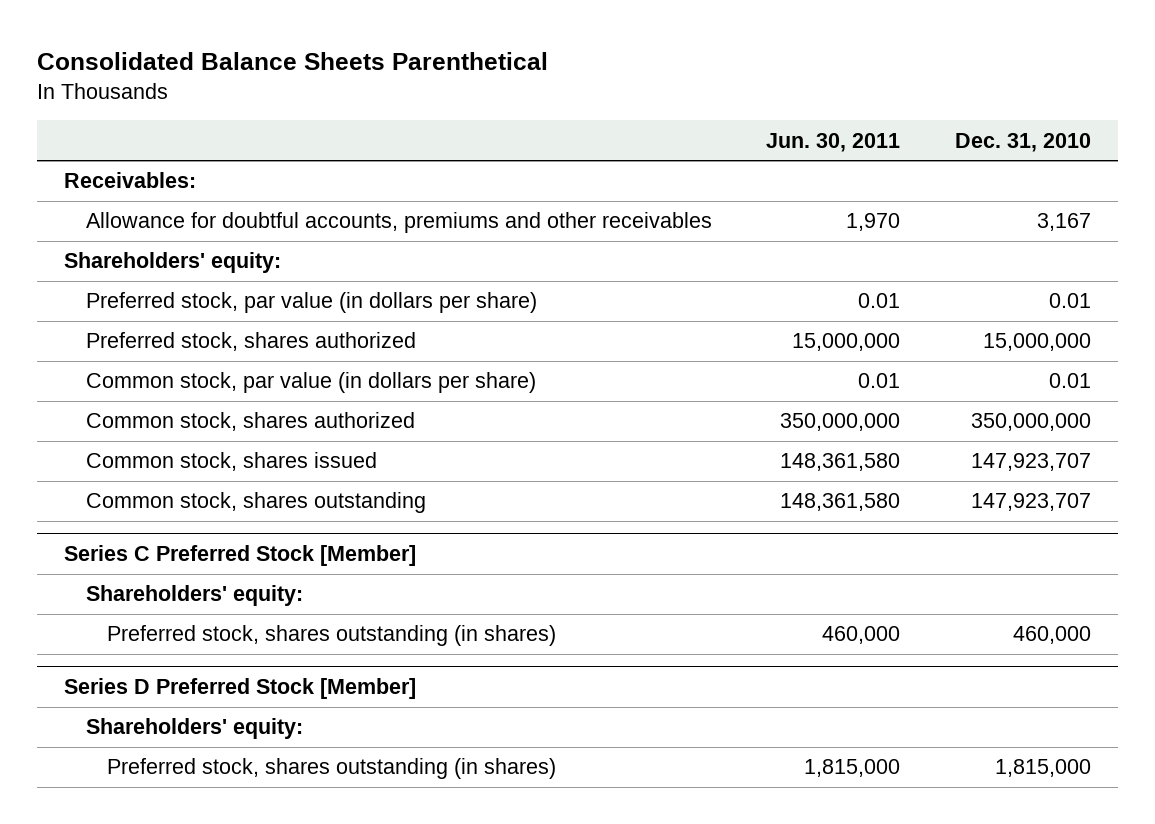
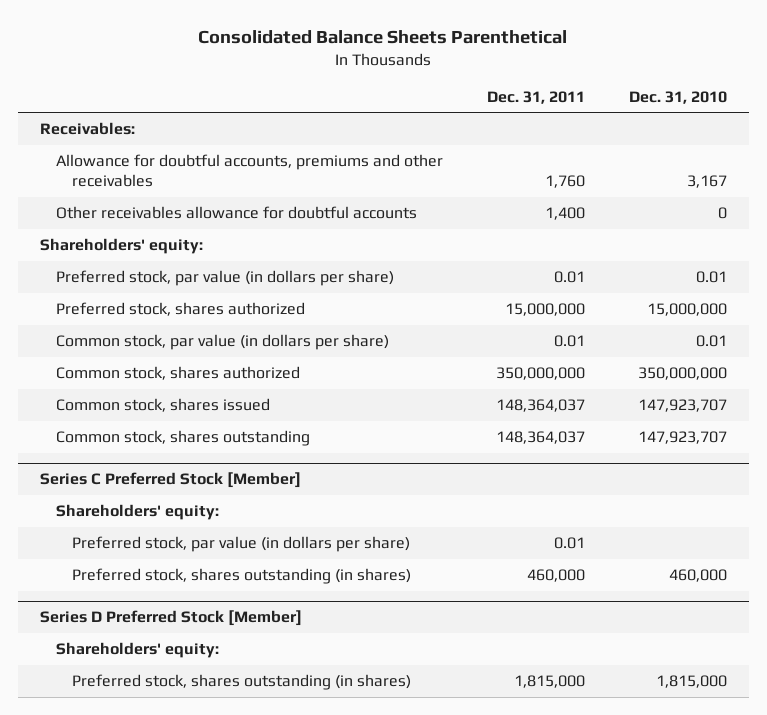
- | Jun. 30, 2011 | Dec. 31, 2010
+ | Dec. 31, 2011 | Dec. 31, 2010
+ Other receivables allowance for doubtful accounts | 1,400 | 0
@ Series C Preferred Stock [Member]
+ Preferred stock, par value (in dollars per share) | 0.01 |

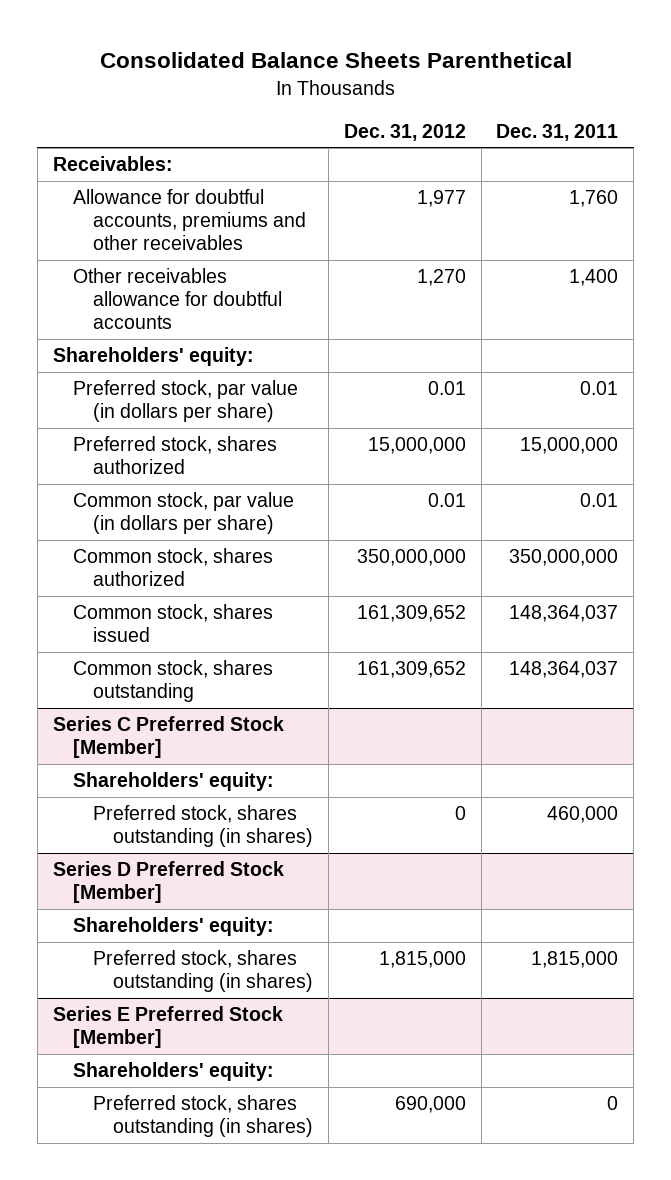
- | Dec. 31, 2011 | Dec. 31, 2010
+ | Dec. 31, 2012 | Dec. 31, 2011
@ Series C Preferred Stock [Member]
- Preferred stock, par value (in dollars per share) | 0.01 |
+ Series E Preferred Stock [Member]
+ Shareholders' equity:
+ Preferred stock, shares outstanding (in shares) | 690,000 | 0

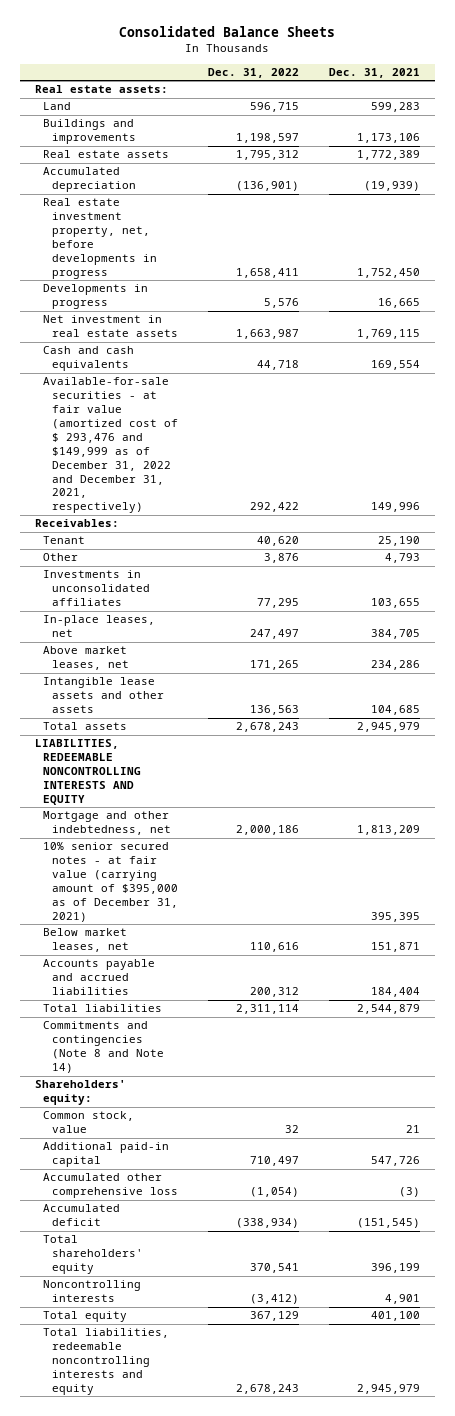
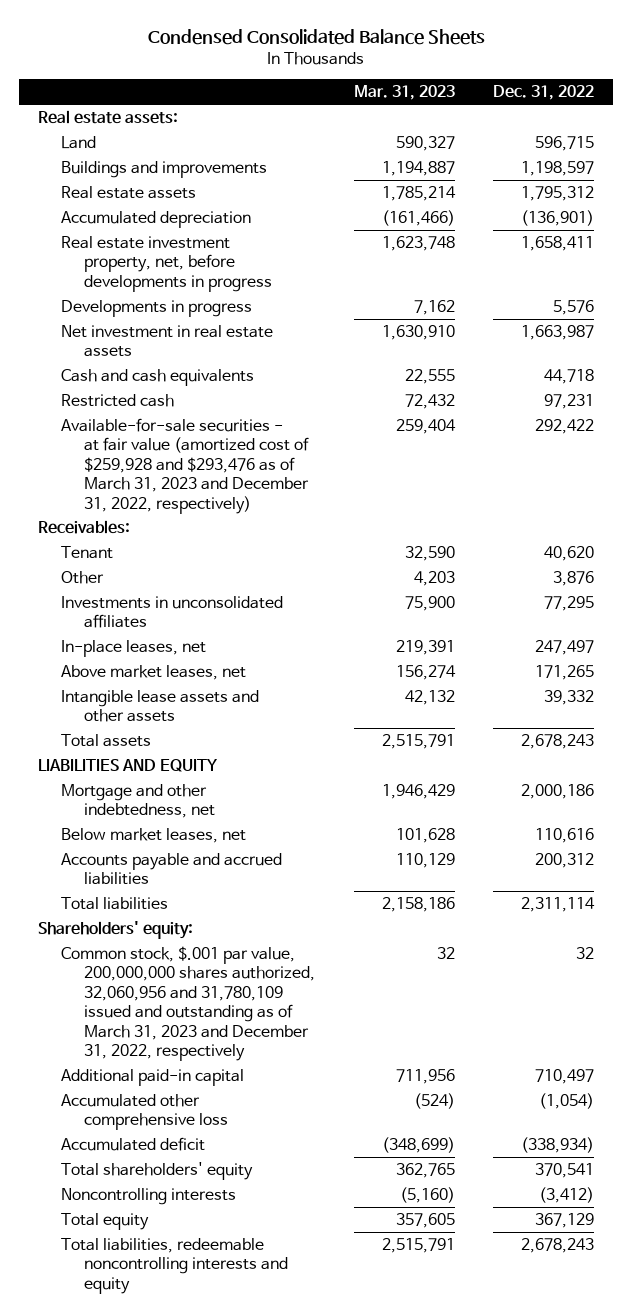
- Consolidated Balance Sheets
+ Condensed Consolidated Balance Sheets
- | Dec. 31, 2022 | Dec. 31, 2021
+ | Mar. 31, 2023 | Dec. 31, 2022
- Available-for-sale securities - at fair value (amortized cost of $ 293,476 and $149,999 as of December 31, 2022 and December 31, 2021, respectively) | 292,422 | 149,996
+ Restricted cash | 72,432 | 97,231
+ Available-for-sale securities - at fair value (amortized cost of $259,928 and $293,476 as of March 31, 2023 and December 31, 2022, respectively) | 259,404 | 292,422
- Intangible lease assets and other assets | 136,563 | 104,685
+ Intangible lease assets and other assets | 42,132 | 39,332
- LIABILITIES, REDEEMABLE NONCONTROLLING INTERESTS AND EQUITY
+ LIABILITIES AND EQUITY
- 10% senior secured notes - at fair value (carrying amount of $395,000 as of December 31, 2021) | | 395,395
- Commitments and contingencies (Note 8 and Note 14)
- Common stock, value | 32 | 21
+ Common stock, $.001 par value, 200,000,000 shares authorized, 32,060,956 and 31,780,109 issued and outstanding as of March 31, 2023 and December 31, 2022, respectively | 32 | 32

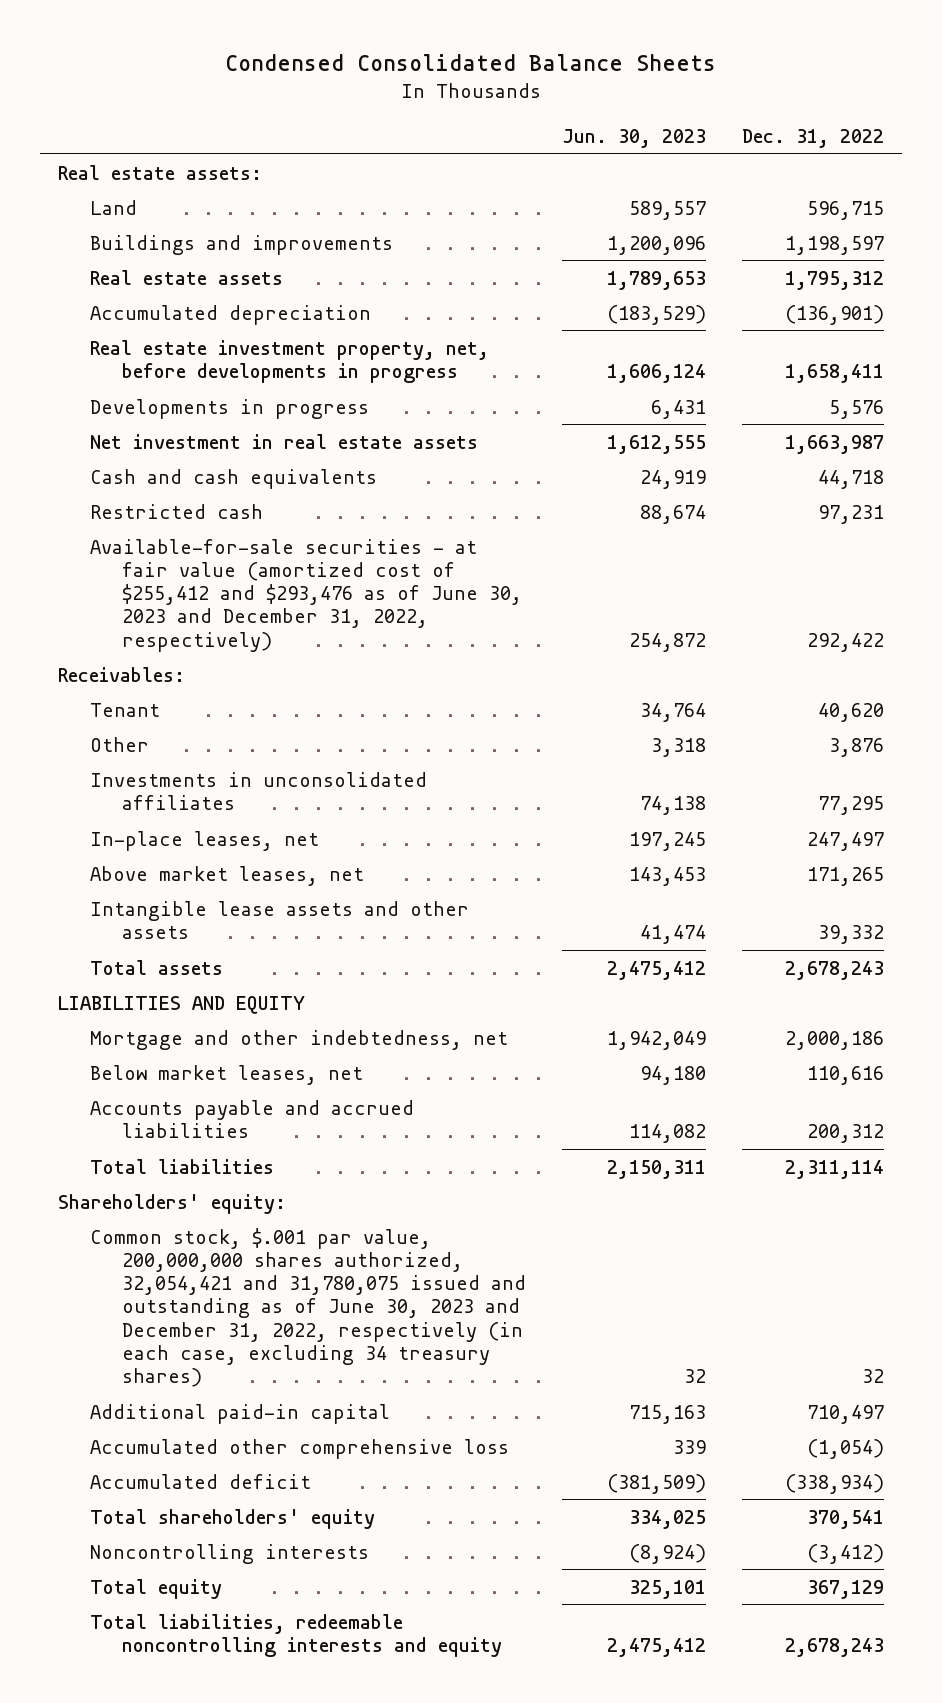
- | Mar. 31, 2023 | Dec. 31, 2022
+ | Jun. 30, 2023 | Dec. 31, 2022
- Available-for-sale securities - at fair value (amortized cost of $259,928 and $293,476 as of March 31, 2023 and December 31, 2022, respectively) | 259,404 | 292,422
+ Available-for-sale securities - at fair value (amortized cost of $255,412 and $293,476 as of June 30, 2023 and December 31, 2022, respectively) | 254,872 | 292,422
- Common stock, $.001 par value, 200,000,000 shares authorized, 32,060,956 and 31,780,109 issued and outstanding as of March 31, 2023 and December 31, 2022, respectively | 32 | 32
+ Common stock, $.001 par value, 200,000,000 shares authorized, 32,054,421 and 31,780,075 issued and outstanding as of June 30, 2023 and December 31, 2022, respectively (in each case, excluding 34 treasury shares) | 32 | 32

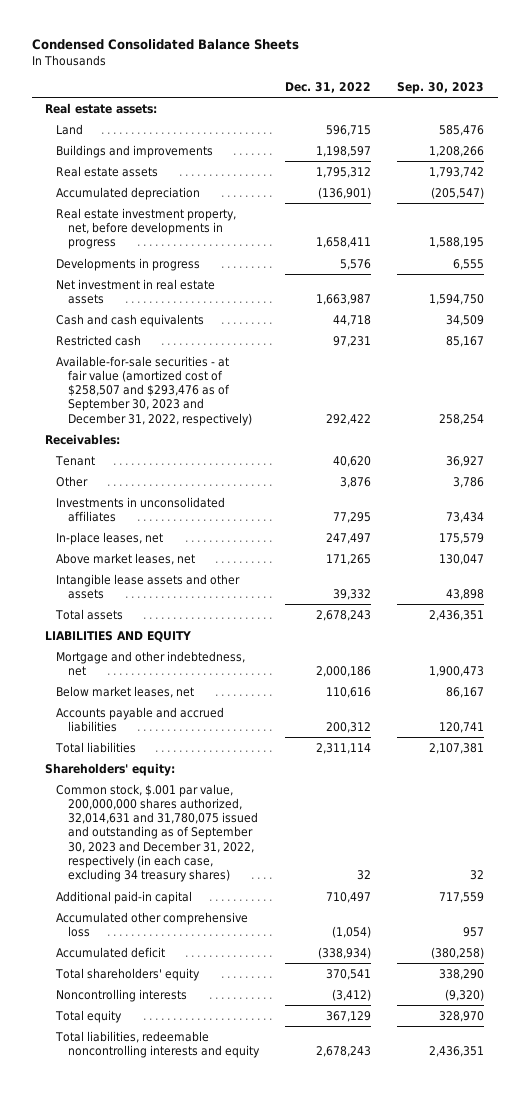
- | Jun. 30, 2023 | Dec. 31, 2022
+ | Dec. 31, 2022 | Sep. 30, 2023
- Available-for-sale securities - at fair value (amortized cost of $255,412 and $293,476 as of June 30, 2023 and December 31, 2022, respectively) | 254,872 | 292,422
+ Available-for-sale securities - at fair value (amortized cost of $258,507 and $293,476 as of September 30, 2023 and December 31, 2022, respectively) | 292,422 | 258,254
- Common stock, $.001 par value, 200,000,000 shares authorized, 32,054,421 and 31,780,075 issued and outstanding as of June 30, 2023 and December 31, 2022, respectively (in each case, excluding 34 treasury shares) | 32 | 32
+ Common stock, $.001 par value, 200,000,000 shares authorized, 32,014,631 and 31,780,075 issued and outstanding as of September 30, 2023 and December 31, 2022, respectively (in each case, excluding 34 treasury shares) | 32 | 32

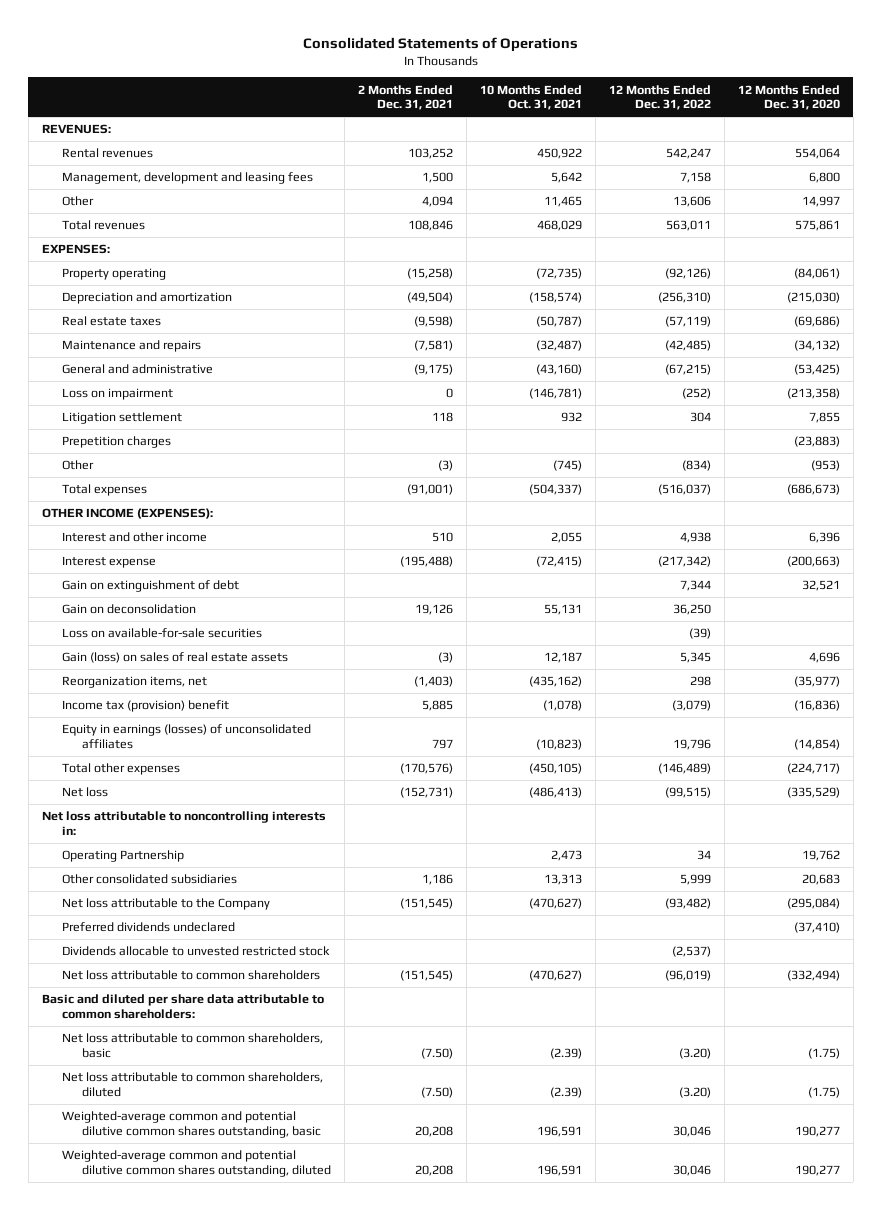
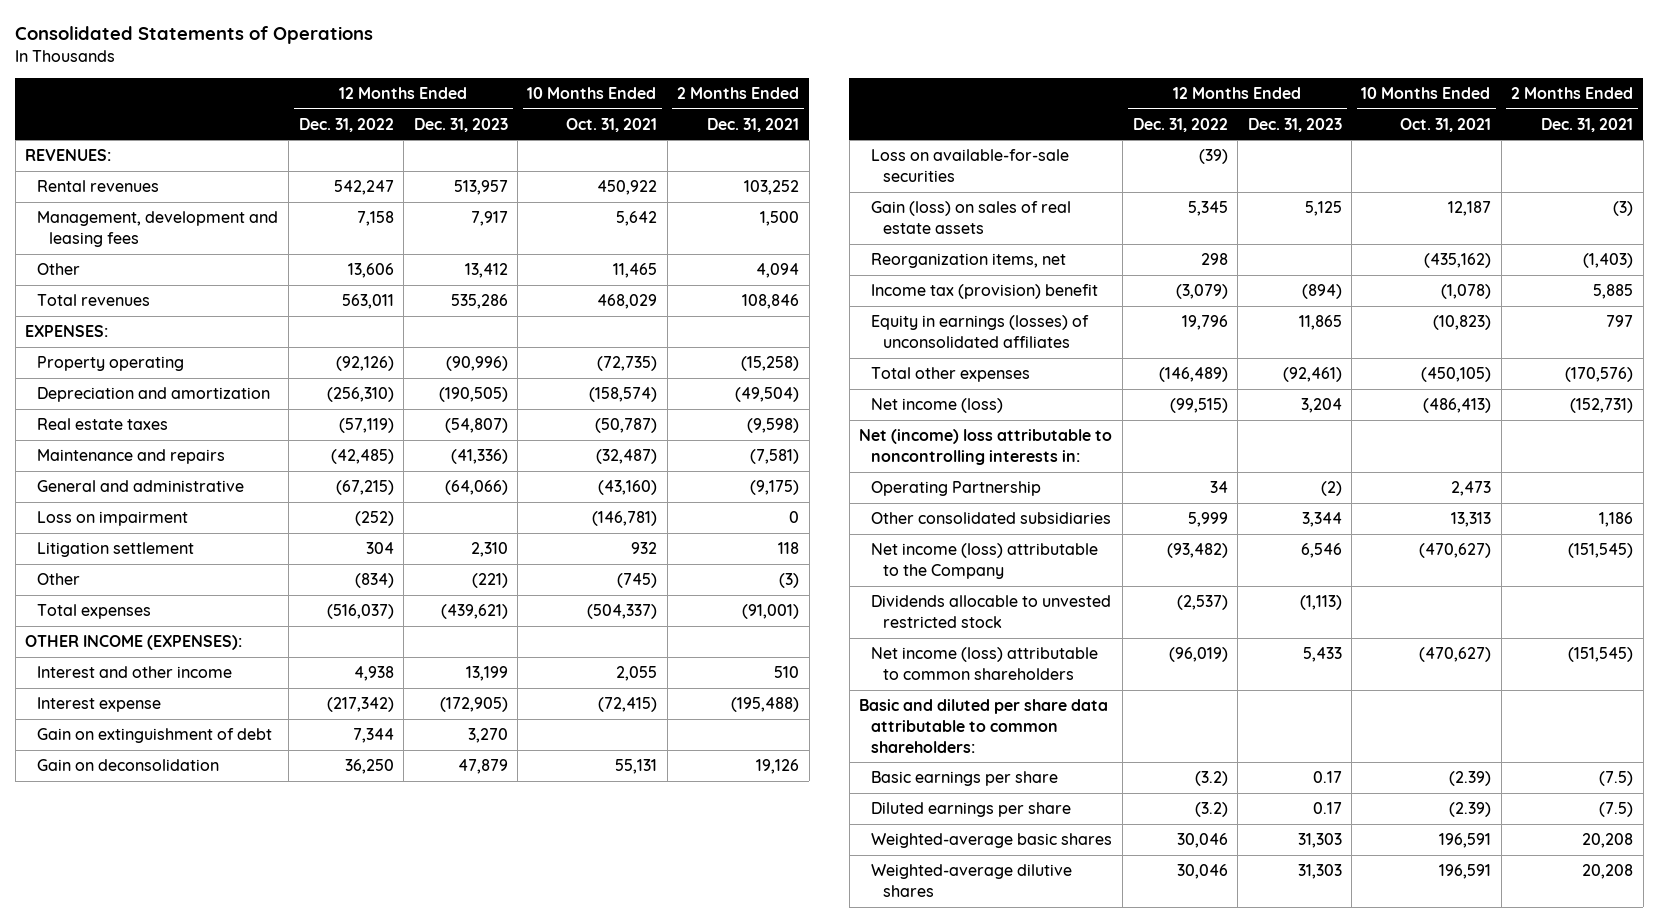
- | 2 Months Ended Dec. 31, 2021 | 10 Months Ended Oct. 31, 2021 | 12 Months Ended Dec. 31, 2022 | 12 Months Ended Dec. 31, 2020
+ | 12 Months Ended Dec. 31, 2022 | 12 Months Ended Dec. 31, 2023 | 10 Months Ended Oct. 31, 2021 | 2 Months Ended Dec. 31, 2021
- Prepetition charges | | | | (23,883)
- Net loss | (152,731) | (486,413) | (99,515) | (335,529)
- Net loss attributable to noncontrolling interests in:
+ Net income (loss) | (99,515) | 3,204 | (486,413) | (152,731)
+ Net (income) loss attributable to noncontrolling interests in:
- Net loss attributable to the Company | (151,545) | (470,627) | (93,482) | (295,084)
- Preferred dividends undeclared | | | | (37,410)
+ Net income (loss) attributable to the Company | (93,482) | 6,546 | (470,627) | (151,545)
- Net loss attributable to common shareholders | (151,545) | (470,627) | (96,019) | (332,494)
+ Net income (loss) attributable to common shareholders | (96,019) | 5,433 | (470,627) | (151,545)
- Net loss attributable to common shareholders, basic | (7.50) | (2.39) | (3.20) | (1.75)
- Net loss attributable to common shareholders, diluted | (7.50) | (2.39) | (3.20) | (1.75)
- Weighted-average common and potential dilutive common shares outstanding, basic | 20,208 | 196,591 | 30,046 | 190,277
- Weighted-average common and potential dilutive common shares outstanding, diluted | 20,208 | 196,591 | 30,046 | 190,277
+ Basic earnings per share | (3.2) | 0.17 | (2.39) | (7.5)
+ Diluted earnings per share | (3.2) | 0.17 | (2.39) | (7.5)
+ Weighted-average basic shares | 30,046 | 31,303 | 196,591 | 20,208
+ Weighted-average dilutive shares | 30,046 | 31,303 | 196,591 | 20,208

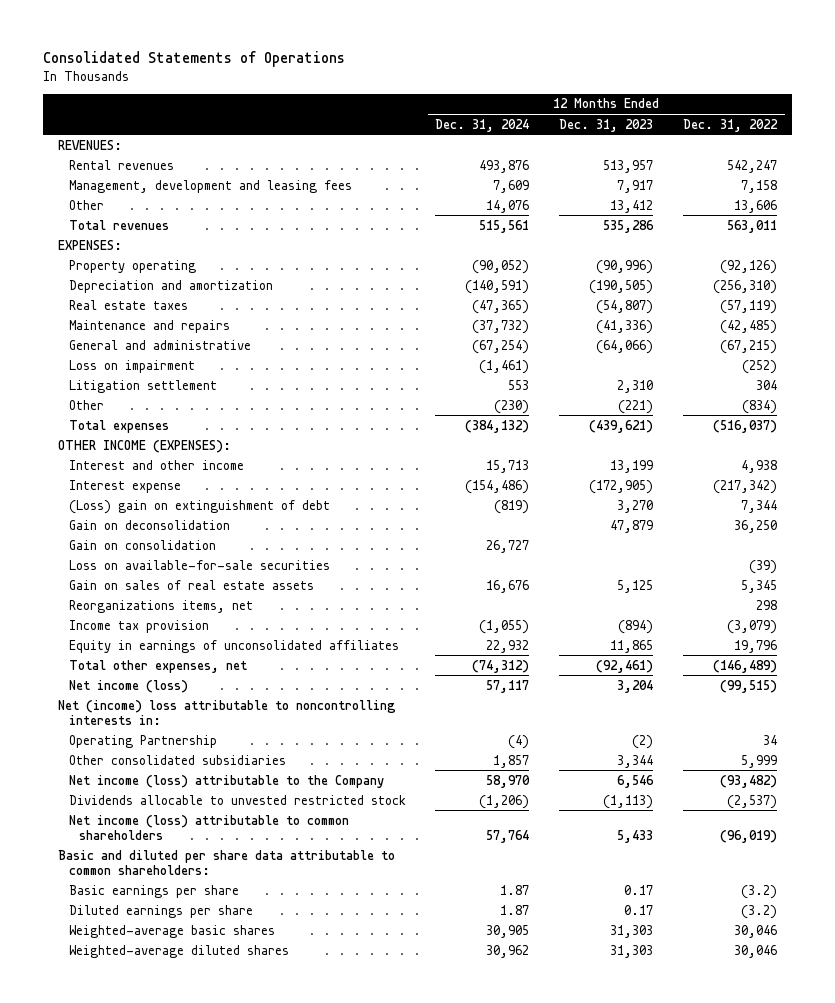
- | 12 Months Ended Dec. 31, 2022 | 12 Months Ended Dec. 31, 2023 | 10 Months Ended Oct. 31, 2021 | 2 Months Ended Dec. 31, 2021
+ | 12 Months Ended Dec. 31, 2024 | 12 Months Ended Dec. 31, 2023 | 12 Months Ended Dec. 31, 2022
- Gain on extinguishment of debt | 7,344 | 3,270 | |
+ (Loss) gain on extinguishment of debt | (819) | 3,270 | 7,344
+ Gain on consolidation | 26,727 | |
- Gain (loss) on sales of real estate assets | 5,345 | 5,125 | 12,187 | (3)
- Reorganization items, net | 298 | | (435,162) | (1,403)
- Income tax (provision) benefit | (3,079) | (894) | (1,078) | 5,885
- Equity in earnings (losses) of unconsolidated affiliates | 19,796 | 11,865 | (10,823) | 797
- Total other expenses | (146,489) | (92,461) | (450,105) | (170,576)
+ Gain on sales of real estate assets | 16,676 | 5,125 | 5,345
+ Reorganizations items, net | | | 298
+ Income tax provision | (1,055) | (894) | (3,079)
+ Equity in earnings of unconsolidated affiliates | 22,932 | 11,865 | 19,796
+ Total other expenses, net | (74,312) | (92,461) | (146,489)
- Weighted-average dilutive shares | 30,046 | 31,303 | 196,591 | 20,208
+ Weighted-average diluted shares | 30,962 | 31,303 | 30,046

